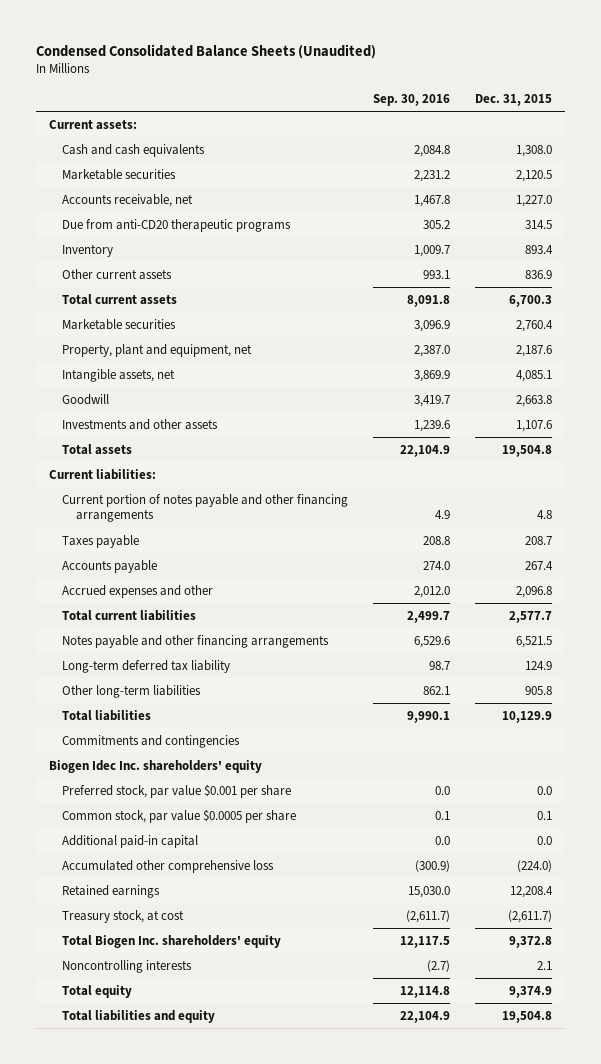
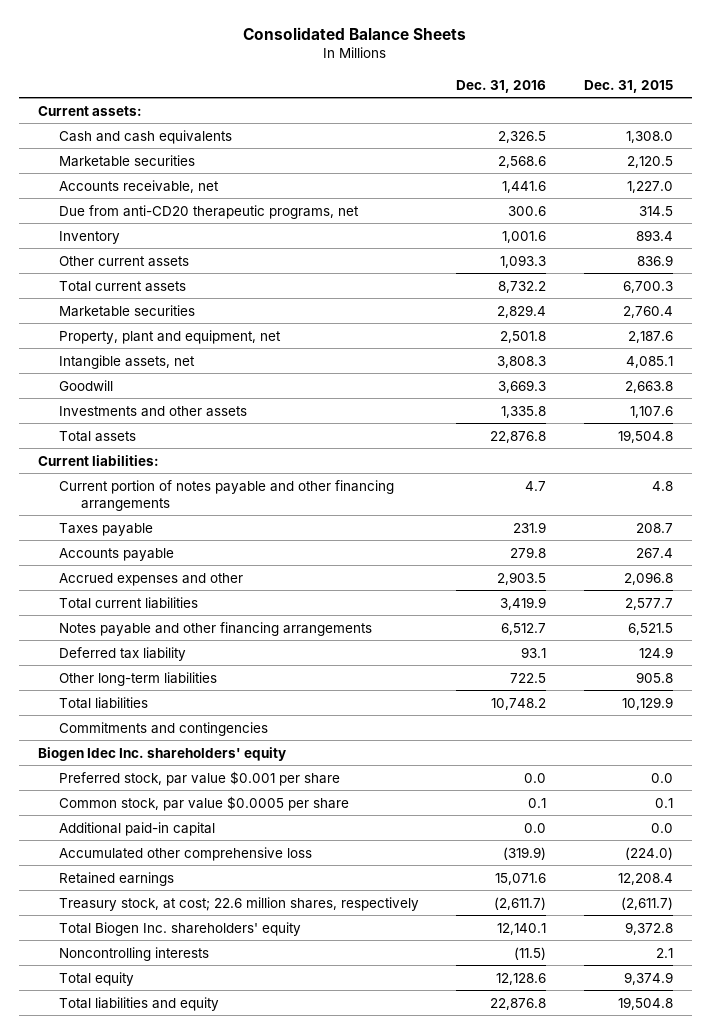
- Condensed Consolidated Balance Sheets (Unaudited)
+ Consolidated Balance Sheets
- | Sep. 30, 2016 | Dec. 31, 2015
+ | Dec. 31, 2016 | Dec. 31, 2015
- Due from anti-CD20 therapeutic programs | 305.2 | 314.5
+ Due from anti-CD20 therapeutic programs, net | 300.6 | 314.5
- Long-term deferred tax liability | 98.7 | 124.9
+ Deferred tax liability | 93.1 | 124.9
- Treasury stock, at cost | (2,611.7) | (2,611.7)
+ Treasury stock, at cost; 22.6 million shares, respectively | (2,611.7) | (2,611.7)

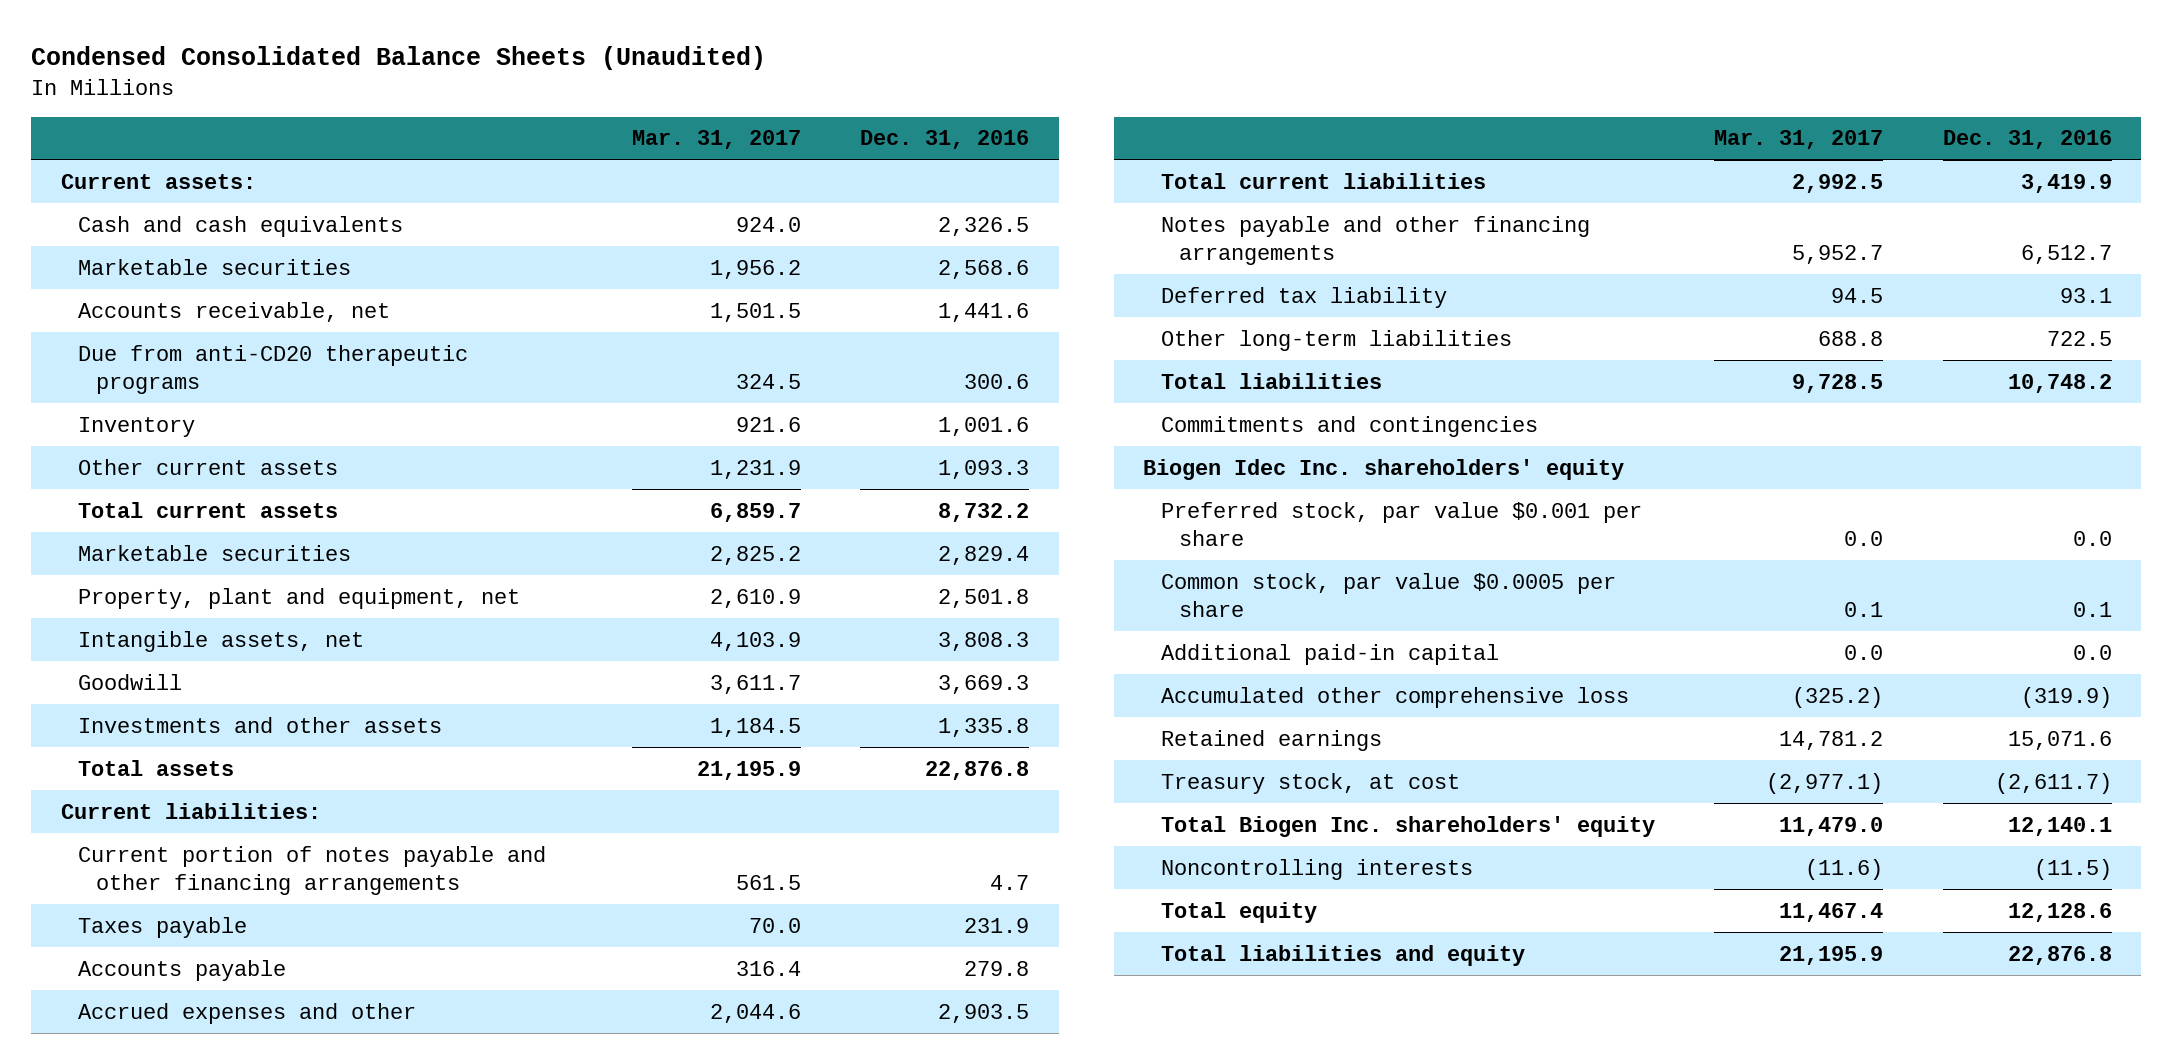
- Consolidated Balance Sheets
+ Condensed Consolidated Balance Sheets (Unaudited)
- | Dec. 31, 2016 | Dec. 31, 2015
+ | Mar. 31, 2017 | Dec. 31, 2016
- Due from anti-CD20 therapeutic programs, net | 300.6 | 314.5
+ Due from anti-CD20 therapeutic programs | 324.5 | 300.6
- Treasury stock, at cost; 22.6 million shares, respectively | (2,611.7) | (2,611.7)
+ Treasury stock, at cost | (2,977.1) | (2,611.7)

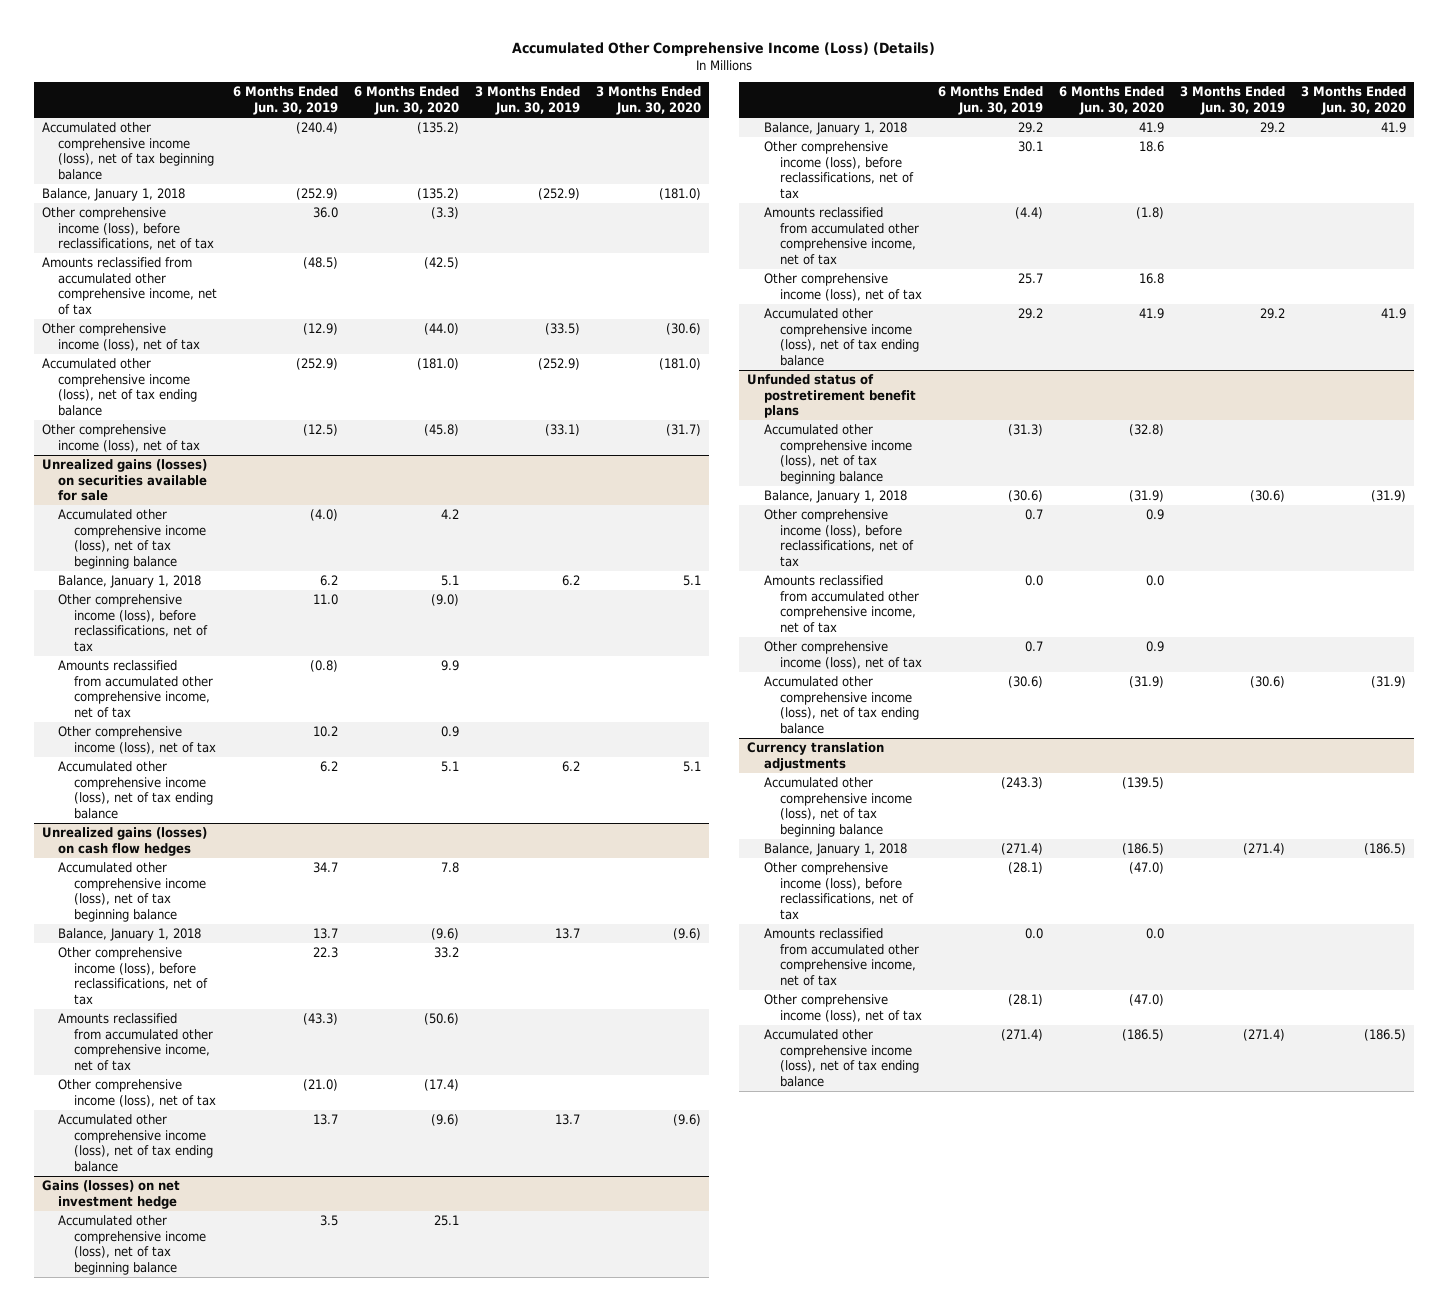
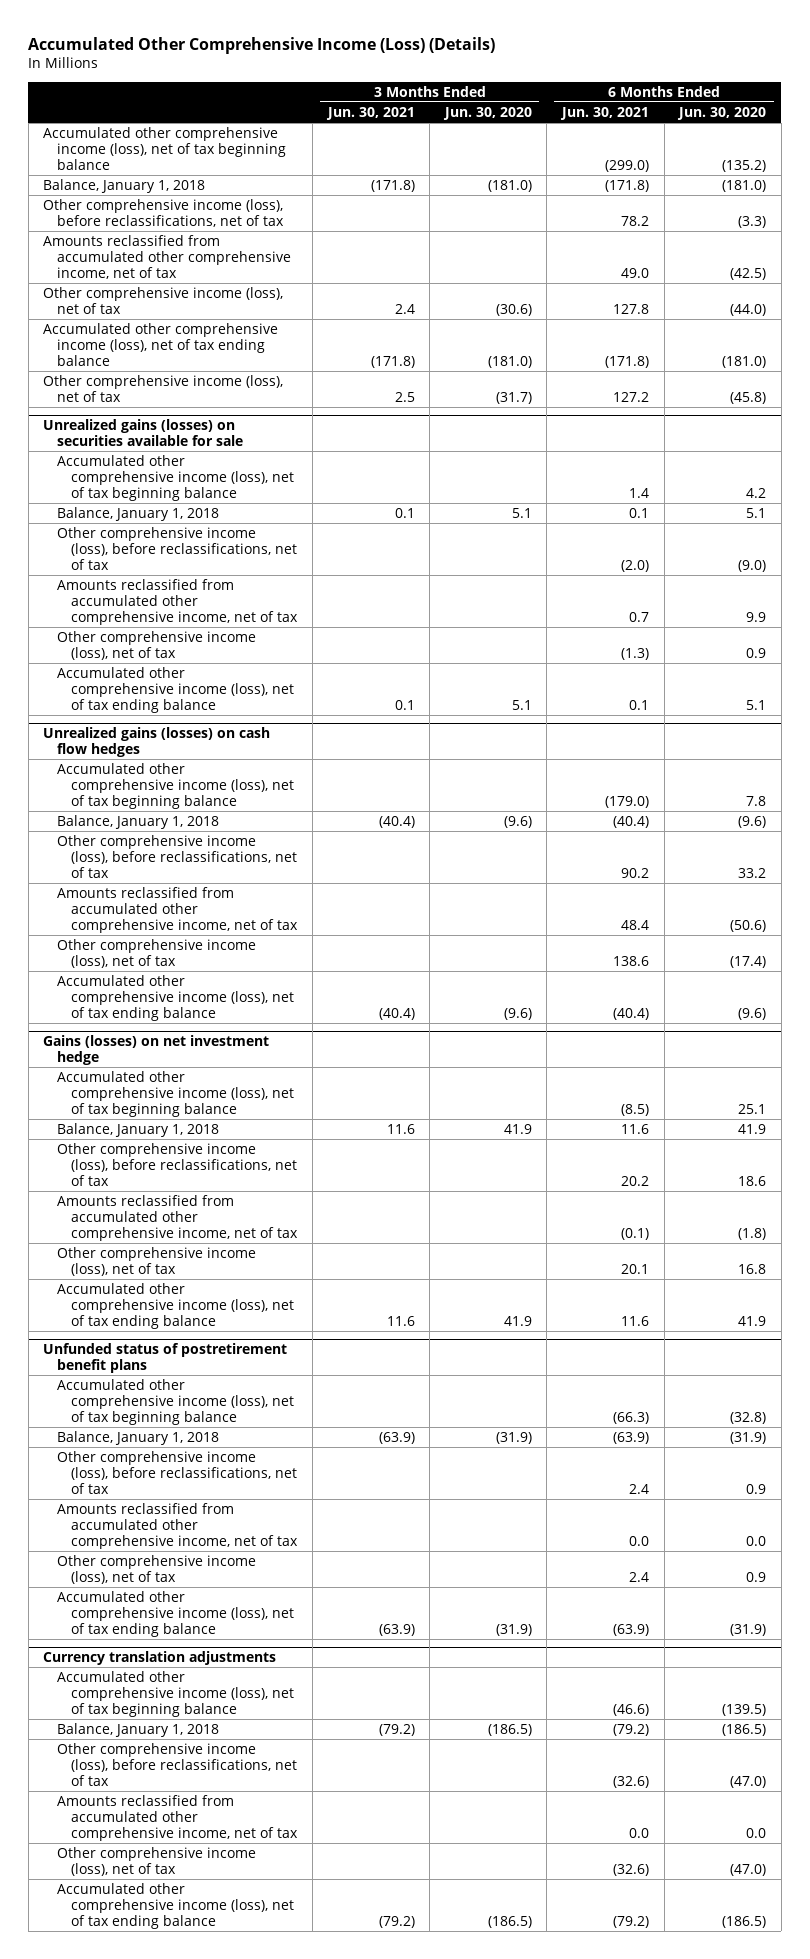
- | 6 Months Ended Jun. 30, 2019 | 6 Months Ended Jun. 30, 2020 | 3 Months Ended Jun. 30, 2019 | 3 Months Ended Jun. 30, 2020
+ | 3 Months Ended Jun. 30, 2021 | 3 Months Ended Jun. 30, 2020 | 6 Months Ended Jun. 30, 2021 | 6 Months Ended Jun. 30, 2020
- Balance, January 1, 2018 | (252.9) | (135.2) | (252.9) | (181.0)
+ Balance, January 1, 2018 | (171.8) | (181.0) | (171.8) | (181.0)

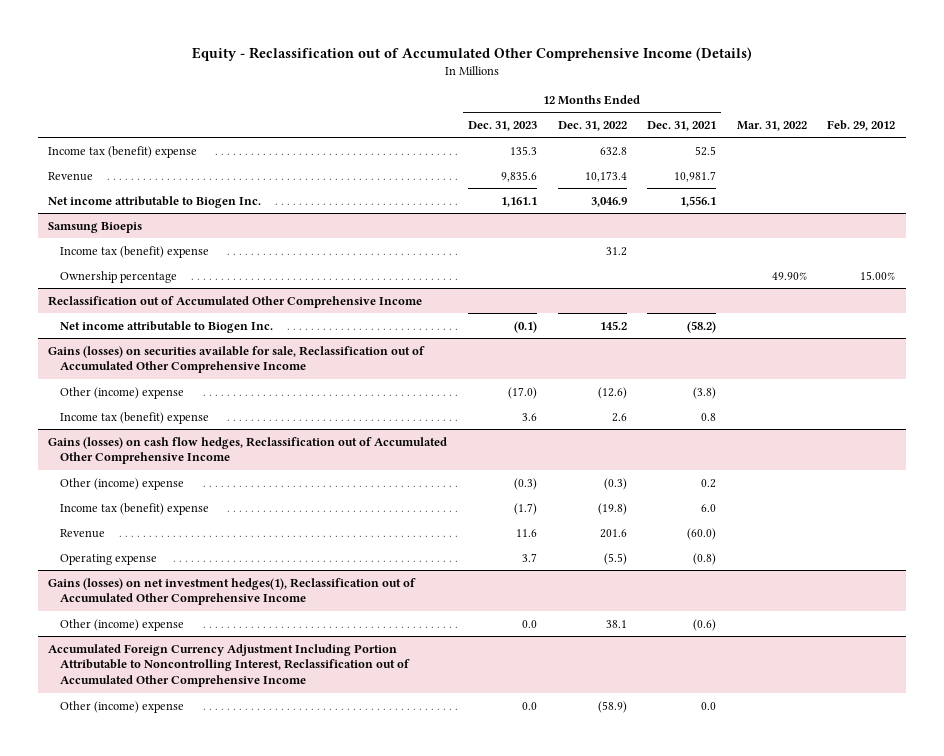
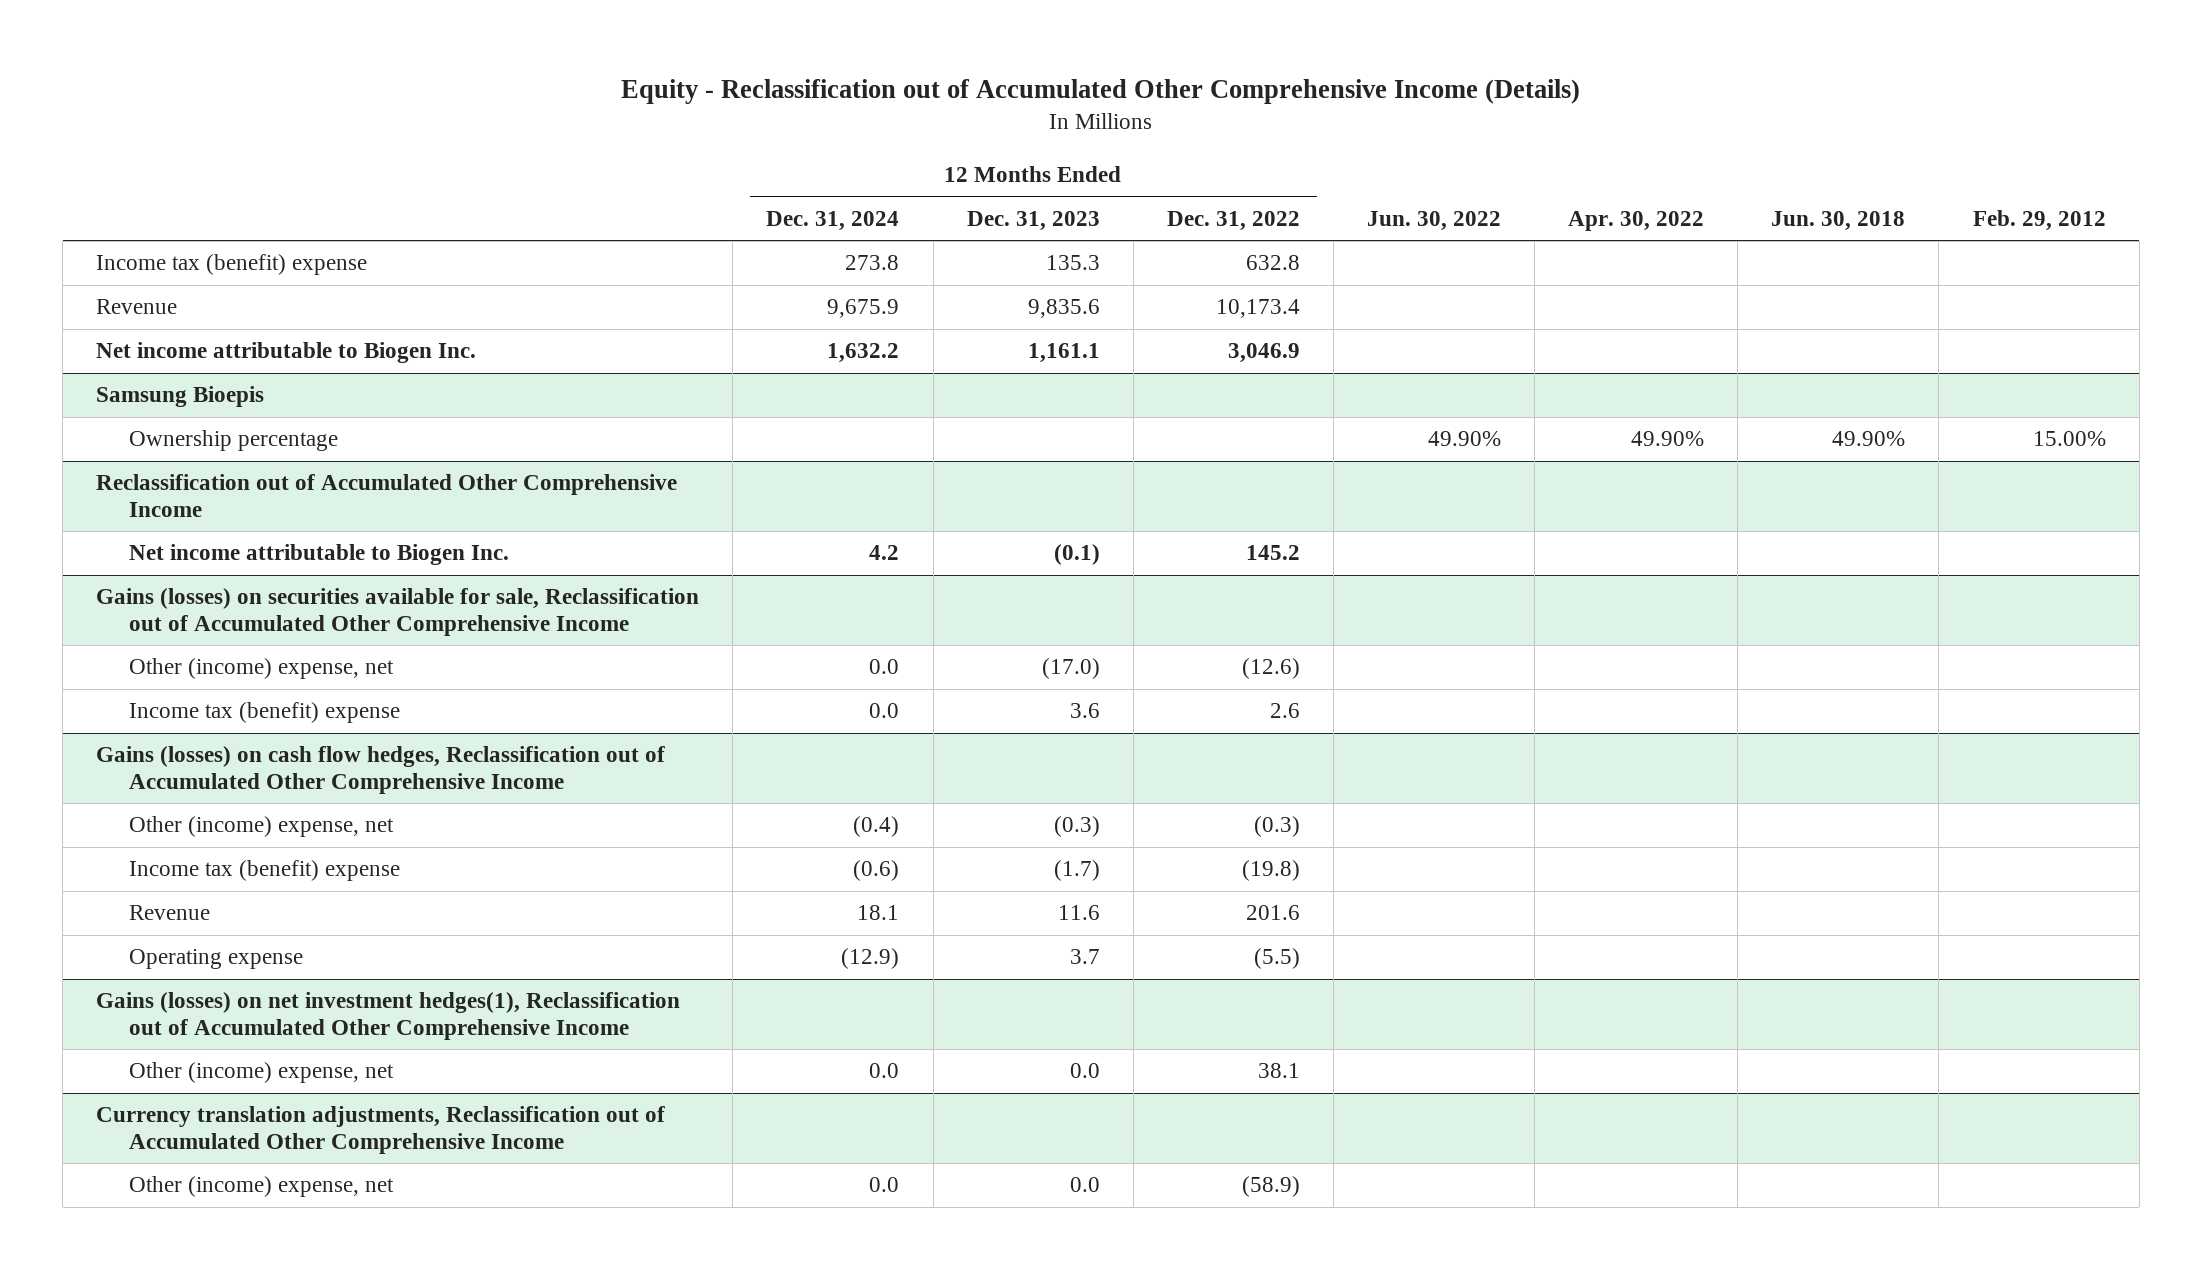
- | 12 Months Ended Dec. 31, 2023 | 12 Months Ended Dec. 31, 2022 | 12 Months Ended Dec. 31, 2021 | Mar. 31, 2022 | Feb. 29, 2012
+ | 12 Months Ended Dec. 31, 2024 | 12 Months Ended Dec. 31, 2023 | 12 Months Ended Dec. 31, 2022 | Jun. 30, 2022 | Apr. 30, 2022 | Jun. 30, 2018 | Feb. 29, 2012
@ Samsung Bioepis
- Income tax (benefit) expense | | 31.2 | | |
@ Gains (losses) on securities available for sale, Reclassification out of Accumulated Other Comprehensive Income
- Other (income) expense | (17.0) | (12.6) | (3.8) | |
+ Other (income) expense, net | 0.0 | (17.0) | (12.6) | | | |
@ Gains (losses) on cash flow hedges, Reclassification out of Accumulated Other Comprehensive Income
- Other (income) expense | (0.3) | (0.3) | 0.2 | |
+ Other (income) expense, net | (0.4) | (0.3) | (0.3) | | | |
@ Gains (losses) on net investment hedges(1), Reclassification out of Accumulated Other Comprehensive Income
- Other (income) expense | 0.0 | 38.1 | (0.6) | |
- Accumulated Foreign Currency Adjustment Including Portion Attributable to Noncontrolling Interest, Reclassification out of Accumulated Other Comprehensive Income
- Other (income) expense | 0.0 | (58.9) | 0.0 | |
@ Gains (losses) on net investment hedges(1), Reclassification out of Accumulated Other Comprehensive Income
+ Other (income) expense, net | 0.0 | 0.0 | 38.1 | | | |
+ Currency translation adjustments, Reclassification out of Accumulated Other Comprehensive Income
+ Other (income) expense, net | 0.0 | 0.0 | (58.9) | | | |

